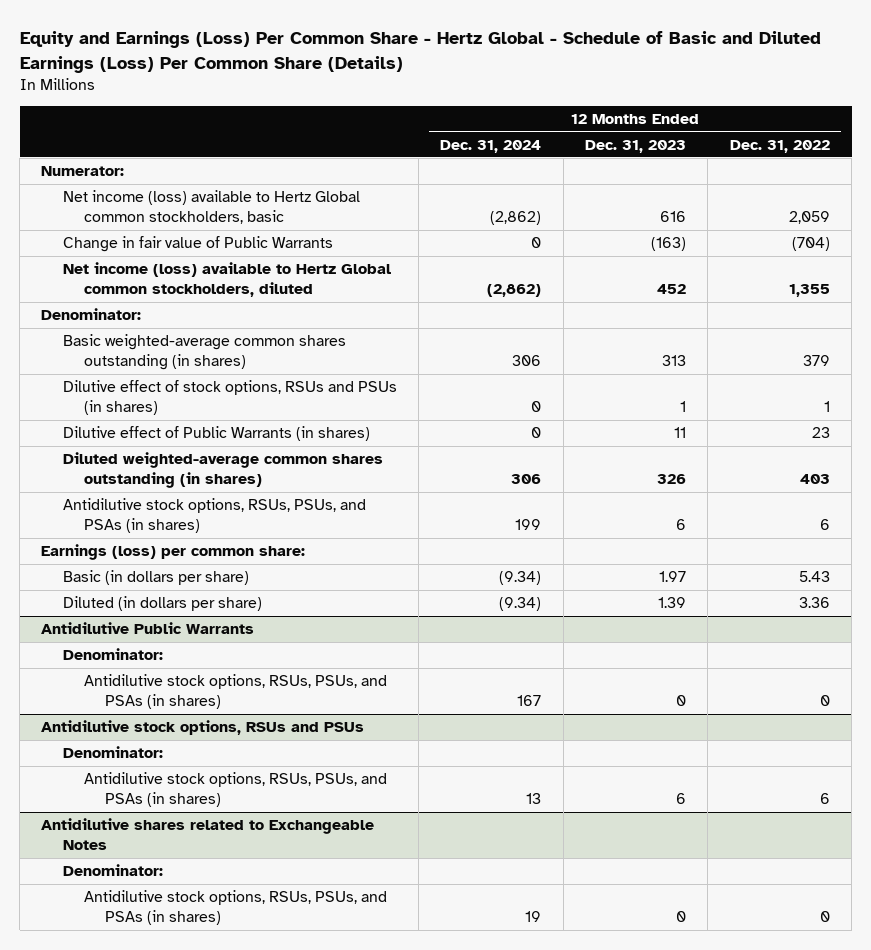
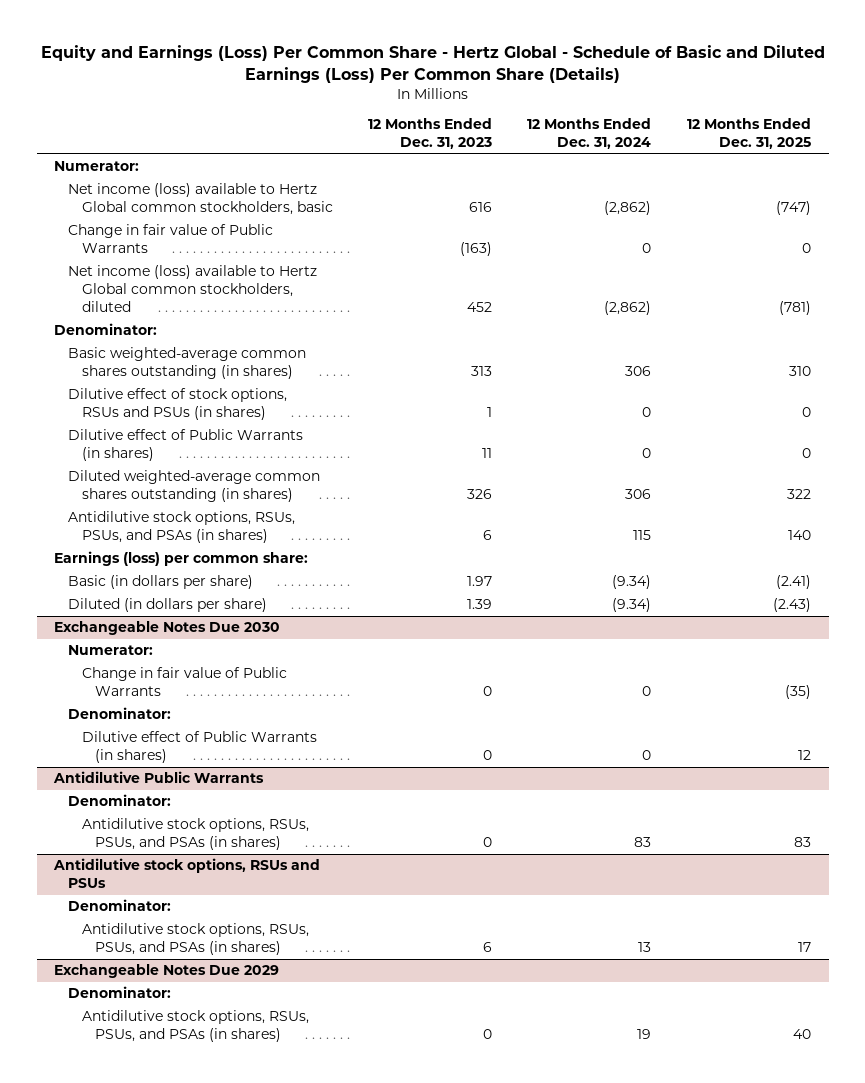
- | 12 Months Ended Dec. 31, 2024 | 12 Months Ended Dec. 31, 2023 | 12 Months Ended Dec. 31, 2022
+ | 12 Months Ended Dec. 31, 2023 | 12 Months Ended Dec. 31, 2024 | 12 Months Ended Dec. 31, 2025
- Antidilutive stock options, RSUs, PSUs, and PSAs (in shares) | 199 | 6 | 6
+ Antidilutive stock options, RSUs, PSUs, and PSAs (in shares) | 6 | 115 | 140
+ Exchangeable Notes Due 2030
+ Numerator:
+ Change in fair value of Public Warrants | 0 | 0 | (35)
+ Denominator:
+ Dilutive effect of Public Warrants (in shares) | 0 | 0 | 12
@ Antidilutive Public Warrants
- Antidilutive stock options, RSUs, PSUs, and PSAs (in shares) | 167 | 0 | 0
+ Antidilutive stock options, RSUs, PSUs, and PSAs (in shares) | 0 | 83 | 83
- Antidilutive shares related to Exchangeable Notes
+ Exchangeable Notes Due 2029

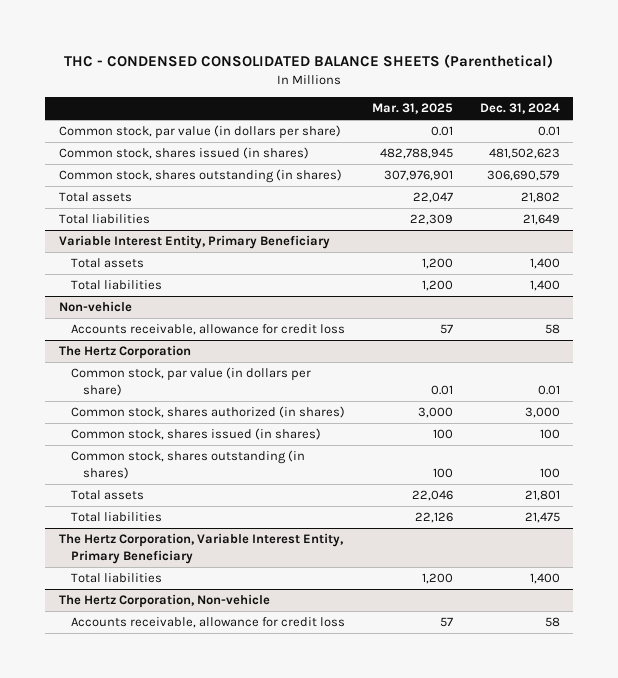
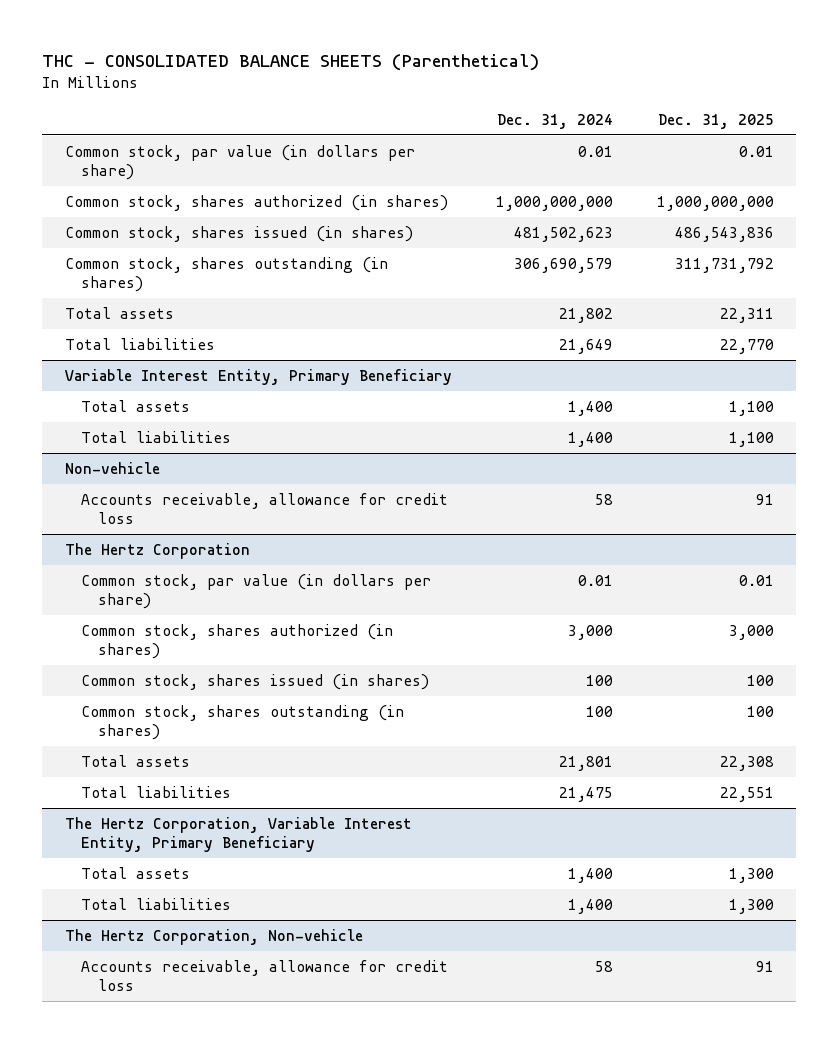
- THC - CONDENSED CONSOLIDATED BALANCE SHEETS (Parenthetical)
+ THC - CONSOLIDATED BALANCE SHEETS (Parenthetical)
- | Mar. 31, 2025 | Dec. 31, 2024
+ | Dec. 31, 2024 | Dec. 31, 2025
+ Common stock, shares authorized (in shares) | 1,000,000,000 | 1,000,000,000
@ The Hertz Corporation, Variable Interest Entity, Primary Beneficiary
+ Total assets | 1,400 | 1,300

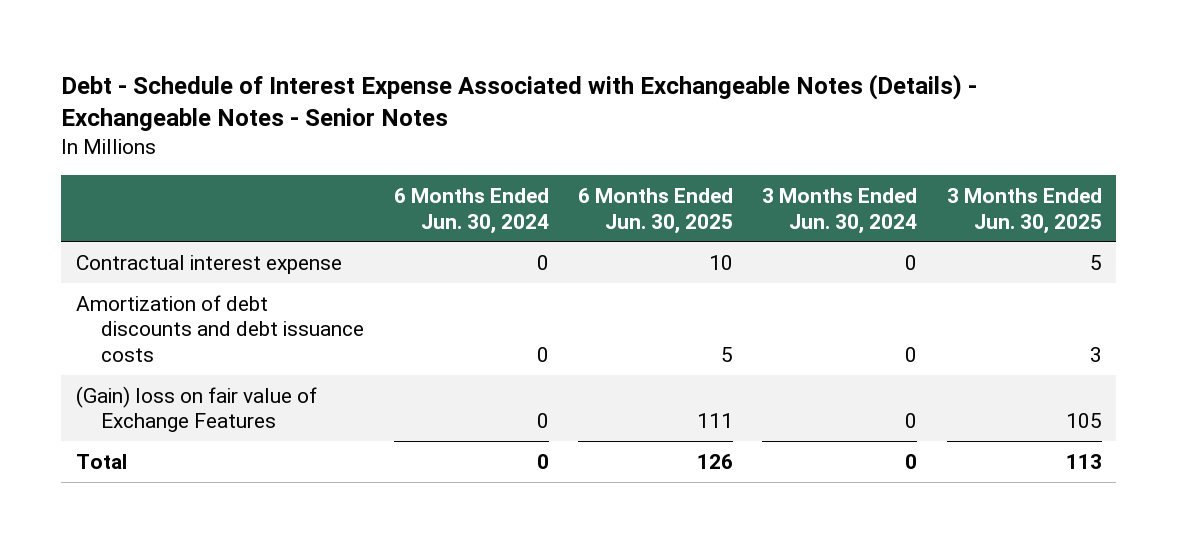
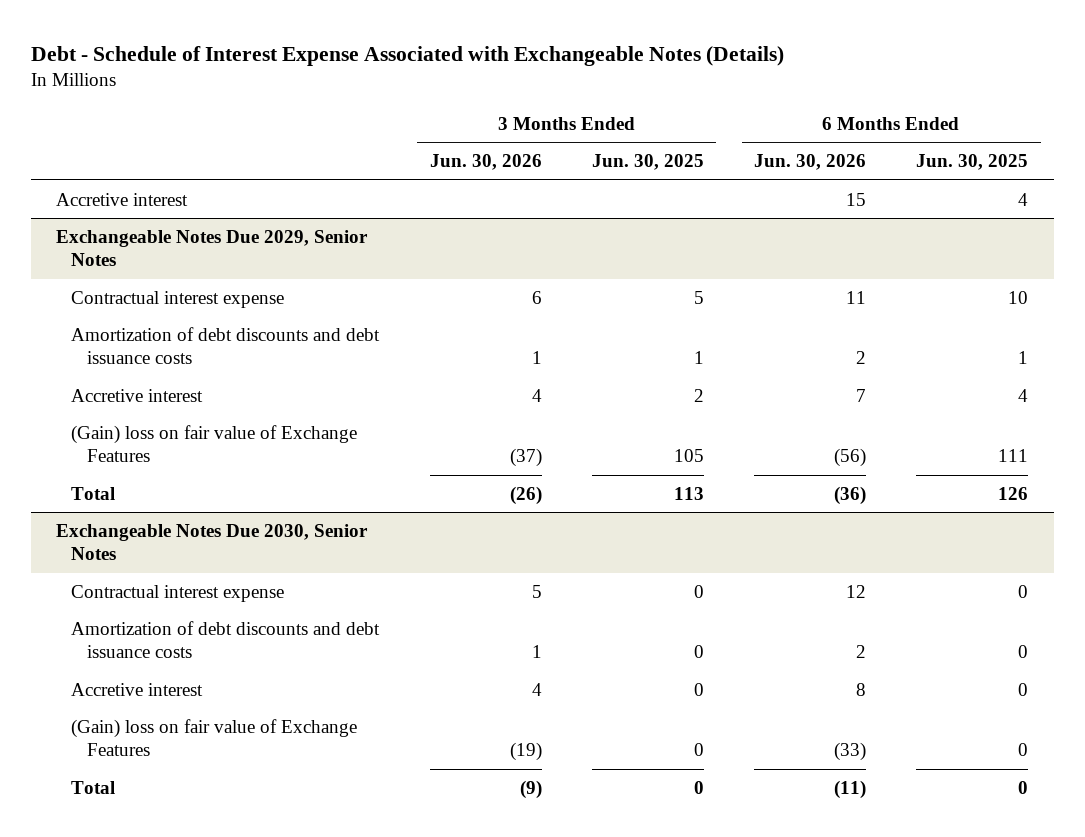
- Debt - Schedule of Interest Expense Associated with Exchangeable Notes (Details) - Exchangeable Notes - Senior Notes
+ Debt - Schedule of Interest Expense Associated with Exchangeable Notes (Details)
- | 6 Months Ended Jun. 30, 2024 | 6 Months Ended Jun. 30, 2025 | 3 Months Ended Jun. 30, 2024 | 3 Months Ended Jun. 30, 2025
+ | 3 Months Ended Jun. 30, 2026 | 3 Months Ended Jun. 30, 2025 | 6 Months Ended Jun. 30, 2026 | 6 Months Ended Jun. 30, 2025
+ Accretive interest | | | 15 | 4
+ Exchangeable Notes Due 2029, Senior Notes
- Amortization of debt discounts and debt issuance costs | 0 | 5 | 0 | 3
+ Amortization of debt discounts and debt issuance costs | 1 | 1 | 2 | 1
+ Accretive interest | 4 | 2 | 7 | 4
+ Exchangeable Notes Due 2030, Senior Notes
+ Contractual interest expense | 5 | 0 | 12 | 0
+ Amortization of debt discounts and debt issuance costs | 1 | 0 | 2 | 0
+ Accretive interest | 4 | 0 | 8 | 0
+ (Gain) loss on fair value of Exchange Features | (19) | 0 | (33) | 0
+ Total | (9) | 0 | (11) | 0

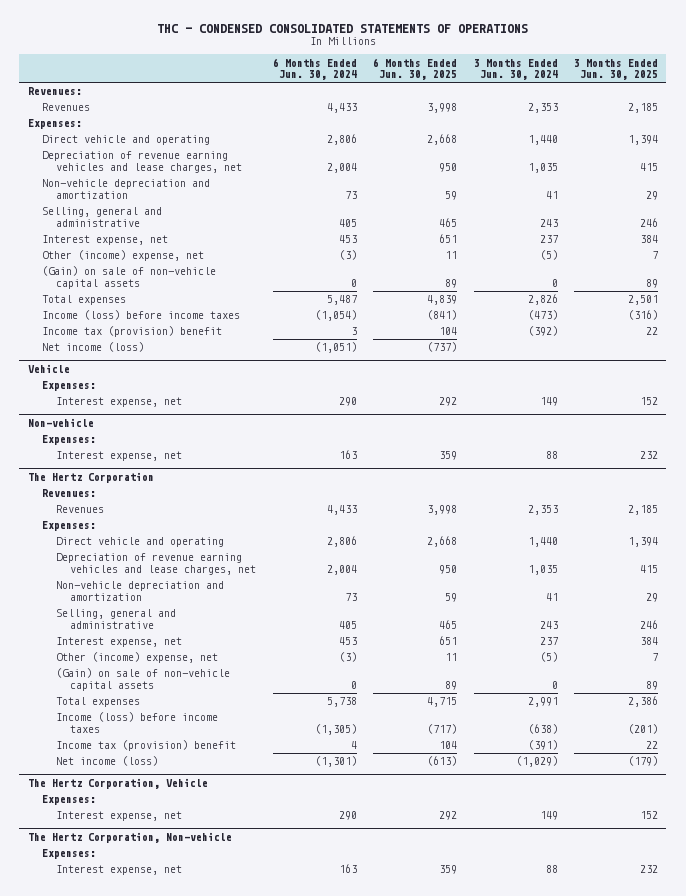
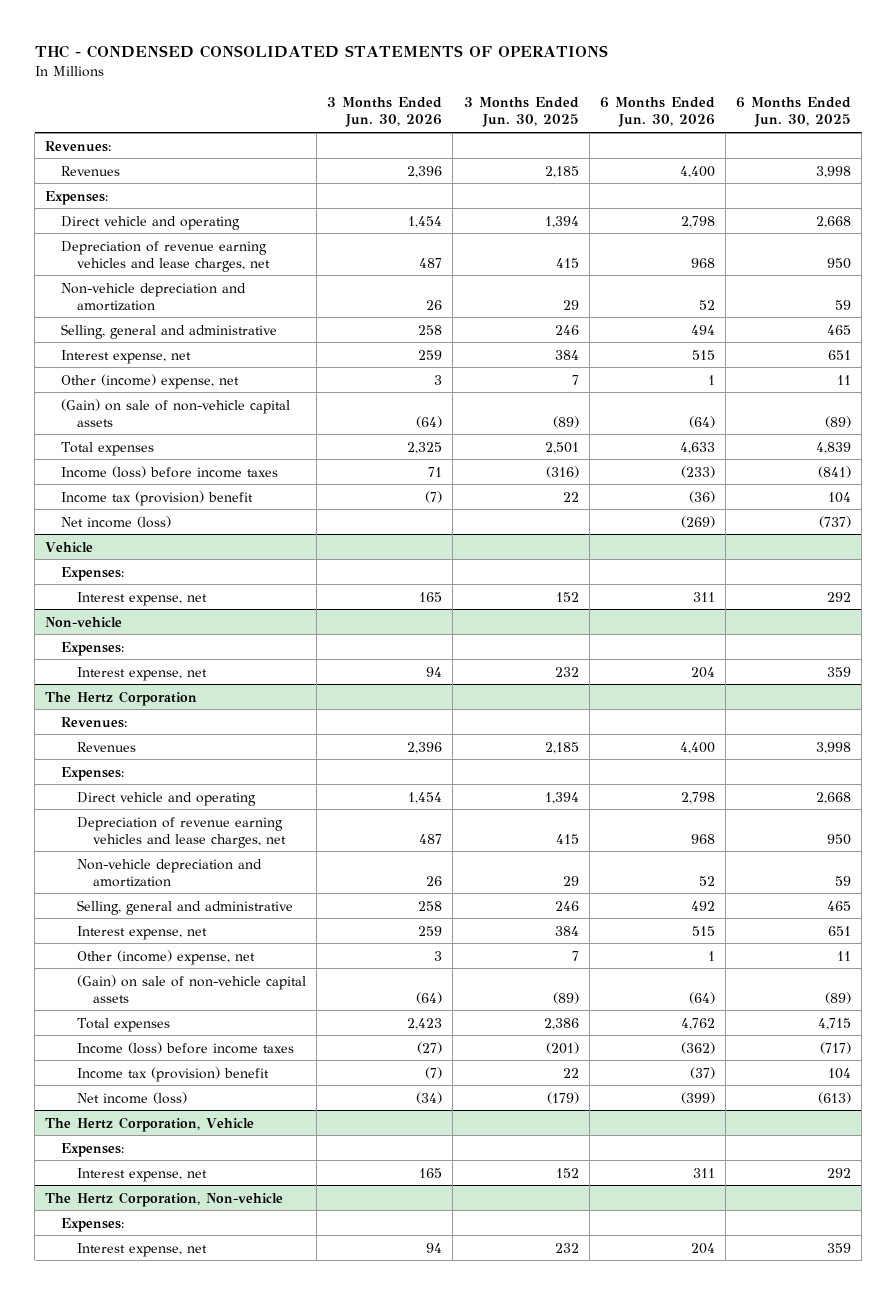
- | 6 Months Ended Jun. 30, 2024 | 6 Months Ended Jun. 30, 2025 | 3 Months Ended Jun. 30, 2024 | 3 Months Ended Jun. 30, 2025
+ | 3 Months Ended Jun. 30, 2026 | 3 Months Ended Jun. 30, 2025 | 6 Months Ended Jun. 30, 2026 | 6 Months Ended Jun. 30, 2025
- (Gain) on sale of non-vehicle capital assets | 0 | 89 | 0 | 89
+ (Gain) on sale of non-vehicle capital assets | (64) | (89) | (64) | (89)
@ The Hertz Corporation
- (Gain) on sale of non-vehicle capital assets | 0 | 89 | 0 | 89
+ (Gain) on sale of non-vehicle capital assets | (64) | (89) | (64) | (89)

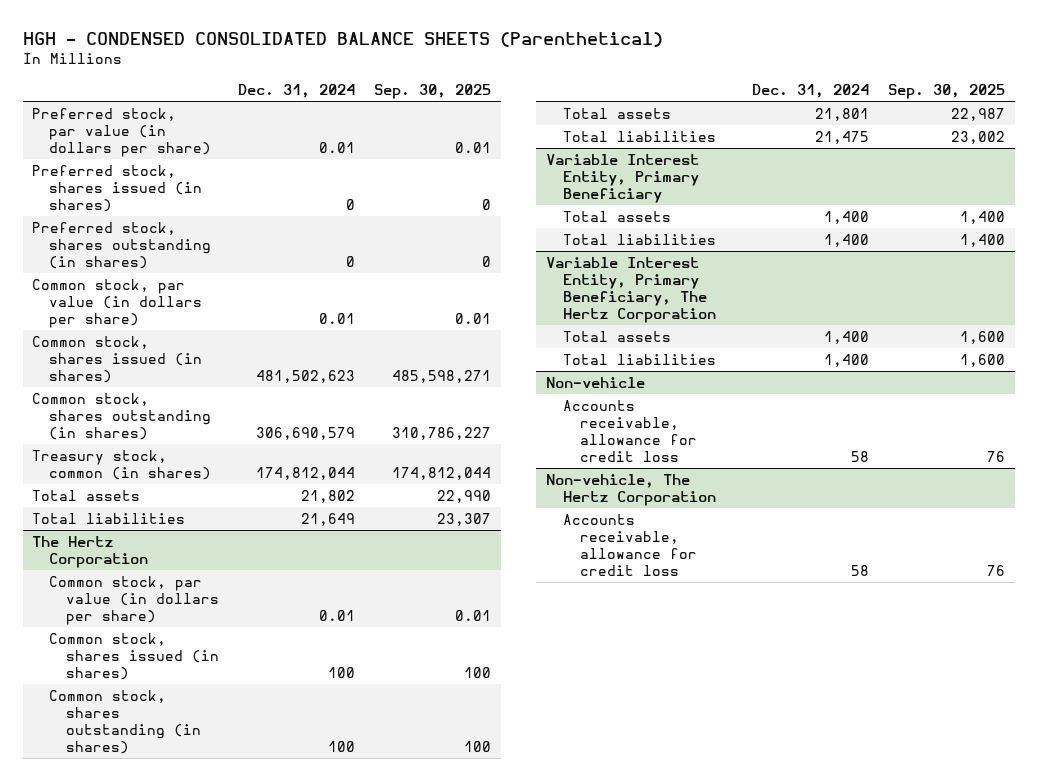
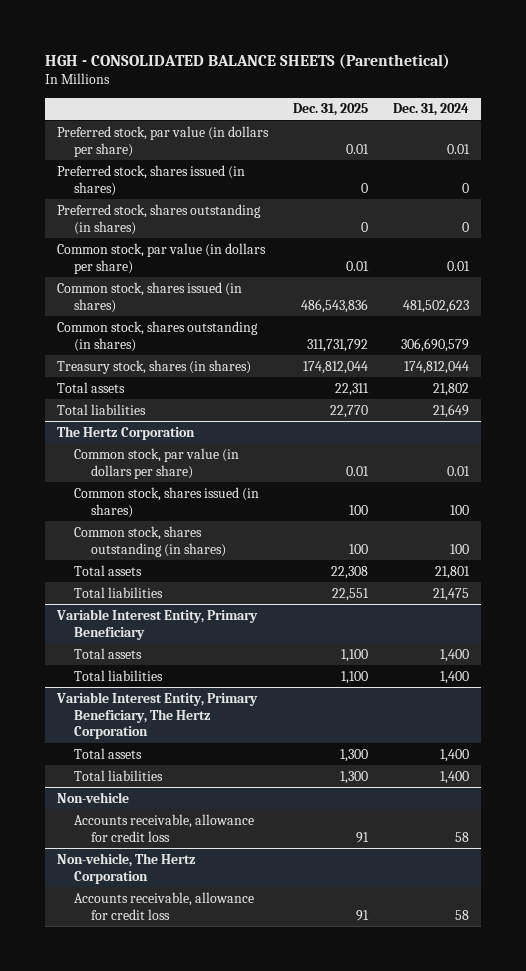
- HGH - CONDENSED CONSOLIDATED BALANCE SHEETS (Parenthetical)
+ HGH - CONSOLIDATED BALANCE SHEETS (Parenthetical)
- | Dec. 31, 2024 | Sep. 30, 2025
+ | Dec. 31, 2025 | Dec. 31, 2024
- Treasury stock, common (in shares) | 174,812,044 | 174,812,044
+ Treasury stock, shares (in shares) | 174,812,044 | 174,812,044

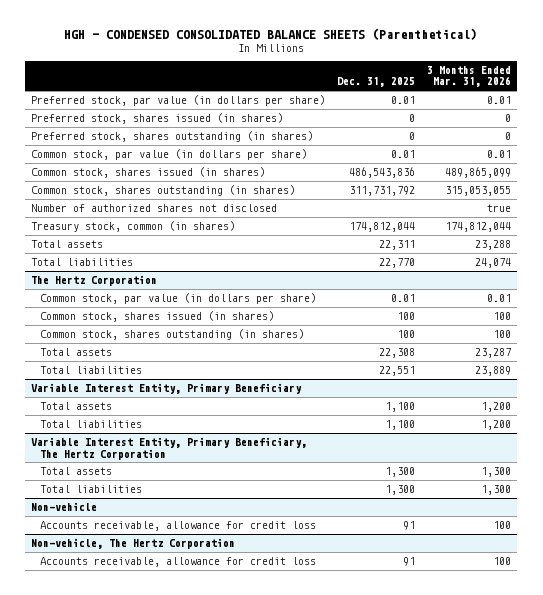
- HGH - CONSOLIDATED BALANCE SHEETS (Parenthetical)
+ HGH - CONDENSED CONSOLIDATED BALANCE SHEETS (Parenthetical)
- | Dec. 31, 2025 | Dec. 31, 2024
+ | Dec. 31, 2025 | 3 Months Ended Mar. 31, 2026
- Treasury stock, shares (in shares) | 174,812,044 | 174,812,044
+ Number of authorized shares not disclosed | | true
+ Treasury stock, common (in shares) | 174,812,044 | 174,812,044

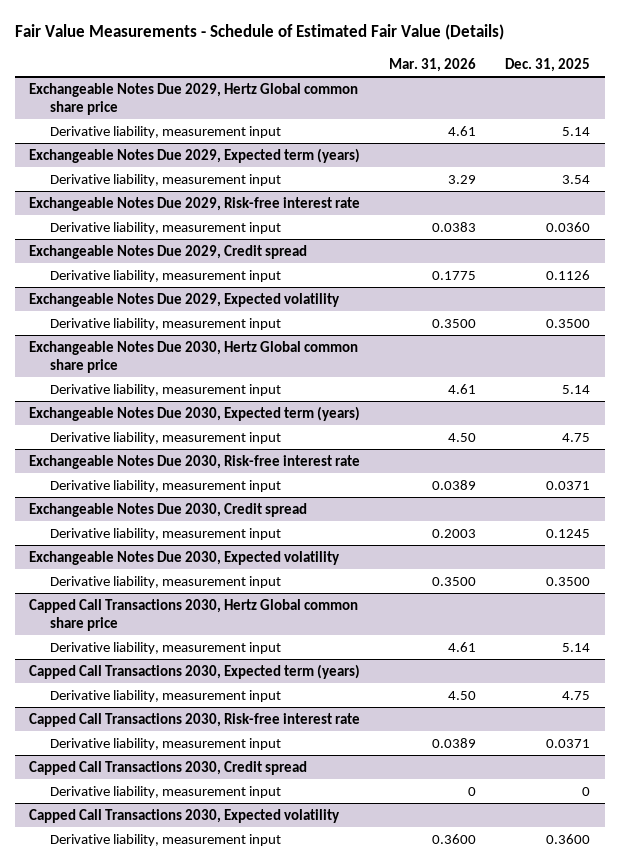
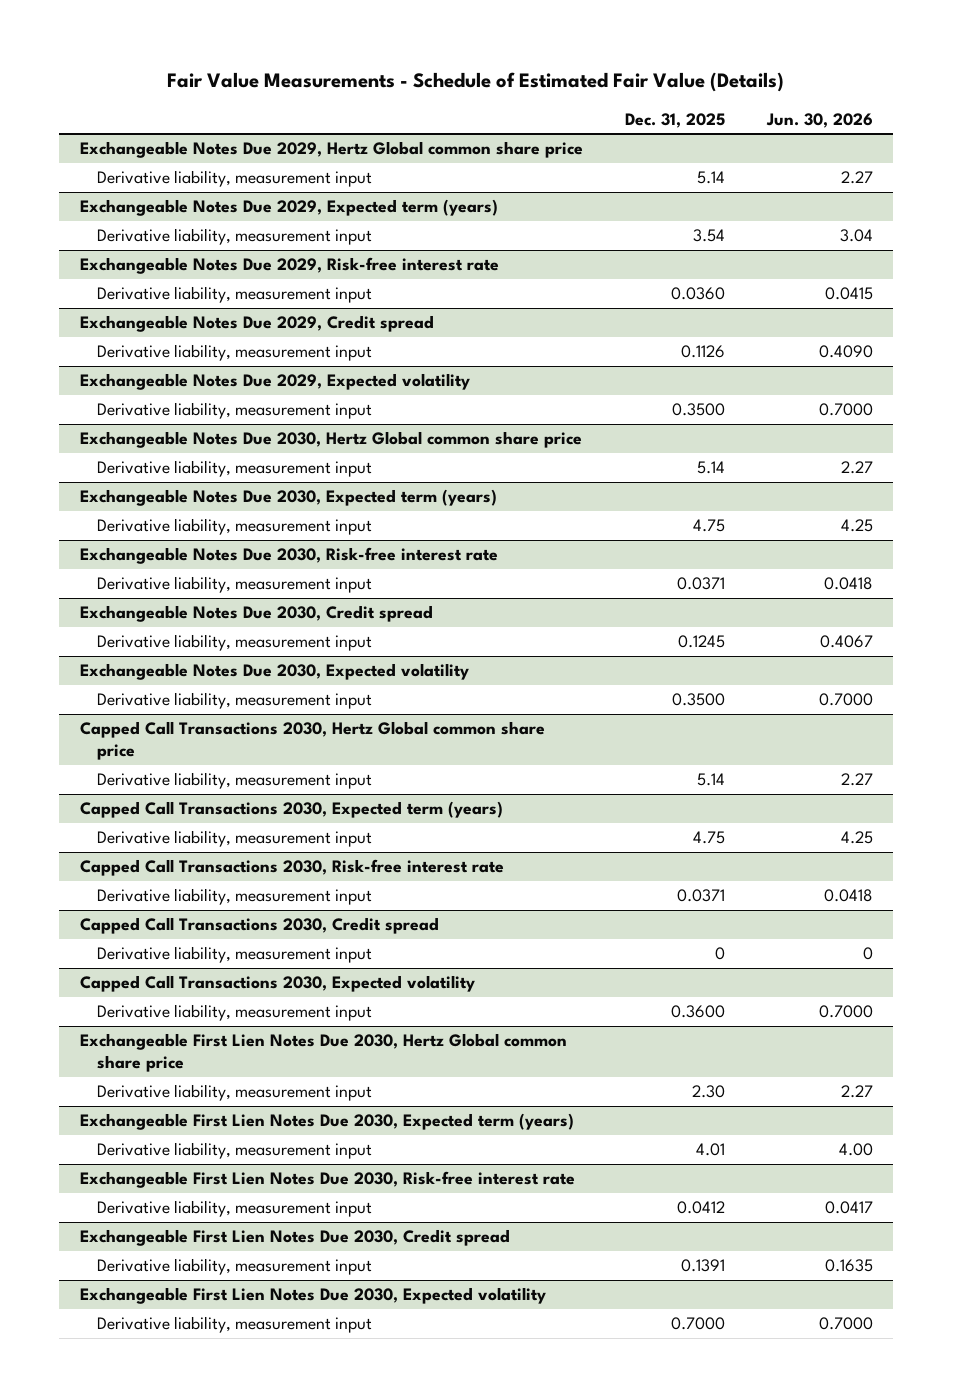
- | Mar. 31, 2026 | Dec. 31, 2025
+ | Dec. 31, 2025 | Jun. 30, 2026
+ Exchangeable First Lien Notes Due 2030, Hertz Global common share price
+ Derivative liability, measurement input | 2.30 | 2.27
+ Exchangeable First Lien Notes Due 2030, Expected term (years)
+ Derivative liability, measurement input | 4.01 | 4.00
+ Exchangeable First Lien Notes Due 2030, Risk-free interest rate
+ Derivative liability, measurement input | 0.0412 | 0.0417
+ Exchangeable First Lien Notes Due 2030, Credit spread
+ Derivative liability, measurement input | 0.1391 | 0.1635
+ Exchangeable First Lien Notes Due 2030, Expected volatility
+ Derivative liability, measurement input | 0.7000 | 0.7000

